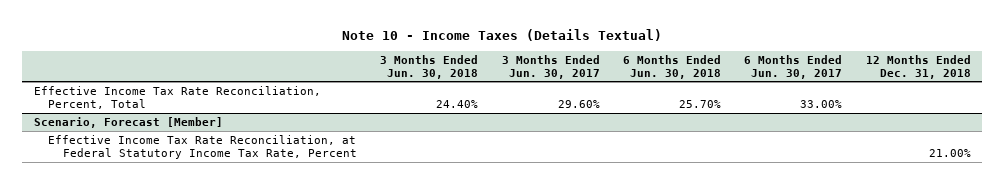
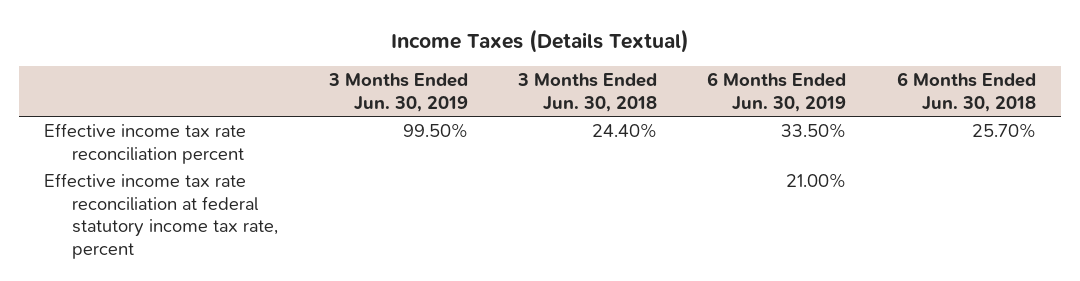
- Note 10 - Income Taxes (Details Textual)
+ Income Taxes (Details Textual)
- | 3 Months Ended Jun. 30, 2018 | 3 Months Ended Jun. 30, 2017 | 6 Months Ended Jun. 30, 2018 | 6 Months Ended Jun. 30, 2017 | 12 Months Ended Dec. 31, 2018
+ | 3 Months Ended Jun. 30, 2019 | 3 Months Ended Jun. 30, 2018 | 6 Months Ended Jun. 30, 2019 | 6 Months Ended Jun. 30, 2018
- Effective Income Tax Rate Reconciliation, Percent, Total | 24.40% | 29.60% | 25.70% | 33.00% |
- Scenario, Forecast [Member]
- Effective Income Tax Rate Reconciliation, at Federal Statutory Income Tax Rate, Percent | | | | | 21.00%
+ Effective income tax rate reconciliation percent | 99.50% | 24.40% | 33.50% | 25.70%
+ Effective income tax rate reconciliation at federal statutory income tax rate, percent | | | 21.00% |

